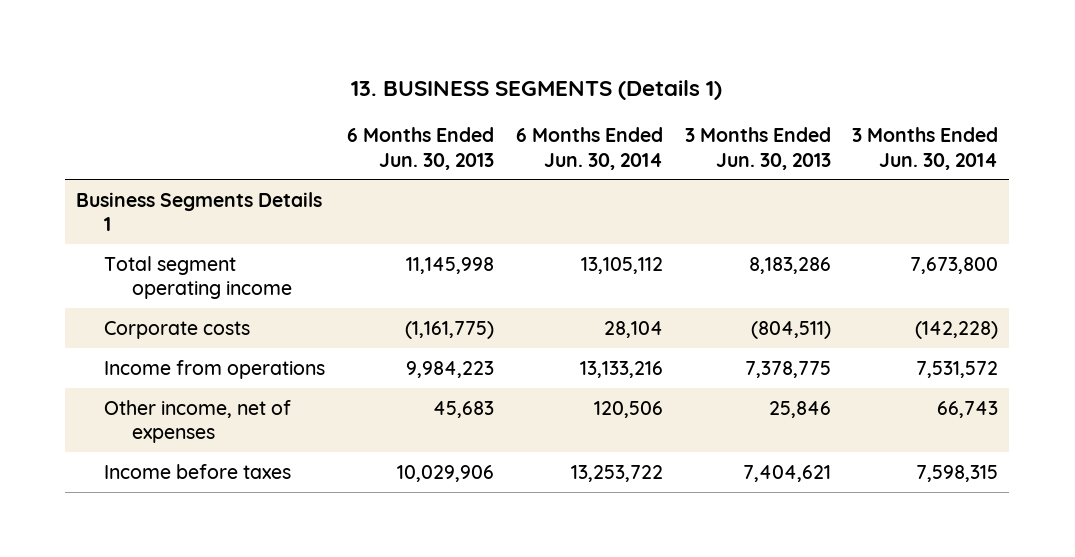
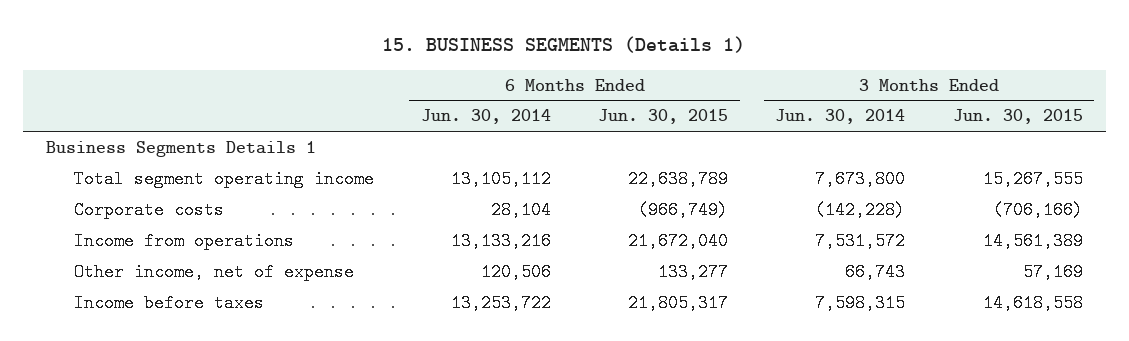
- 13. BUSINESS SEGMENTS (Details 1)
+ 15. BUSINESS SEGMENTS (Details 1)
- | 6 Months Ended Jun. 30, 2013 | 6 Months Ended Jun. 30, 2014 | 3 Months Ended Jun. 30, 2013 | 3 Months Ended Jun. 30, 2014
+ | 6 Months Ended Jun. 30, 2014 | 6 Months Ended Jun. 30, 2015 | 3 Months Ended Jun. 30, 2014 | 3 Months Ended Jun. 30, 2015
- Other income, net of expenses | 45,683 | 120,506 | 25,846 | 66,743
+ Other income, net of expense | 120,506 | 133,277 | 66,743 | 57,169

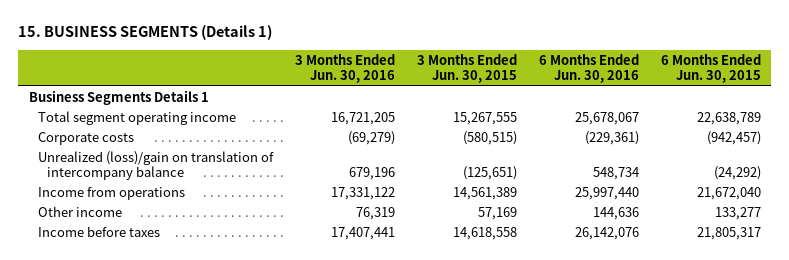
- | 6 Months Ended Jun. 30, 2014 | 6 Months Ended Jun. 30, 2015 | 3 Months Ended Jun. 30, 2014 | 3 Months Ended Jun. 30, 2015
+ | 3 Months Ended Jun. 30, 2016 | 3 Months Ended Jun. 30, 2015 | 6 Months Ended Jun. 30, 2016 | 6 Months Ended Jun. 30, 2015
- Corporate costs | 28,104 | (966,749) | (142,228) | (706,166)
+ Corporate costs | (69,279) | (580,515) | (229,361) | (942,457)
+ Unrealized (loss)/gain on translation of intercompany balance | 679,196 | (125,651) | 548,734 | (24,292)
- Other income, net of expense | 120,506 | 133,277 | 66,743 | 57,169
+ Other income | 76,319 | 57,169 | 144,636 | 133,277

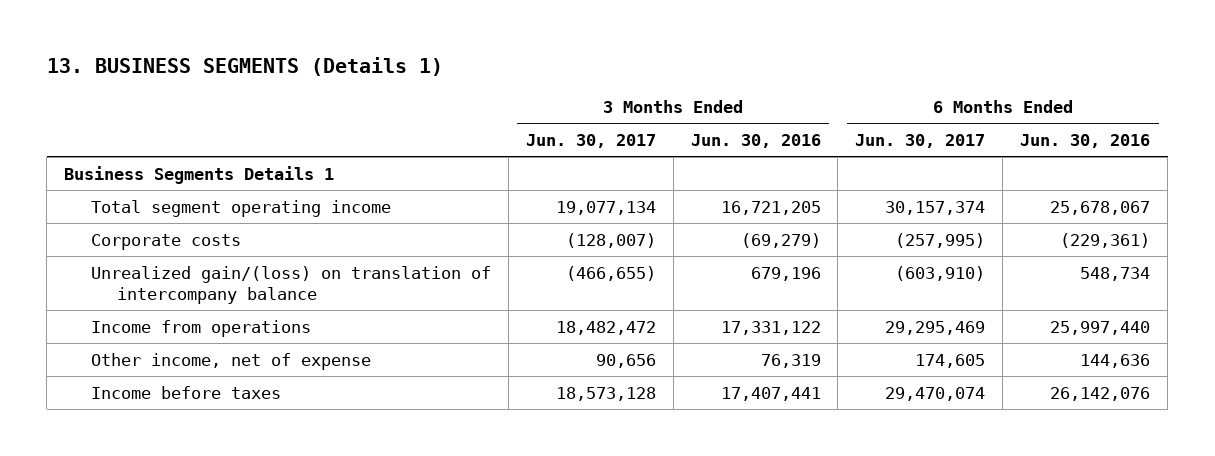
- 15. BUSINESS SEGMENTS (Details 1)
+ 13. BUSINESS SEGMENTS (Details 1)
- | 3 Months Ended Jun. 30, 2016 | 3 Months Ended Jun. 30, 2015 | 6 Months Ended Jun. 30, 2016 | 6 Months Ended Jun. 30, 2015
+ | 3 Months Ended Jun. 30, 2017 | 3 Months Ended Jun. 30, 2016 | 6 Months Ended Jun. 30, 2017 | 6 Months Ended Jun. 30, 2016
- Unrealized (loss)/gain on translation of intercompany balance | 679,196 | (125,651) | 548,734 | (24,292)
+ Unrealized gain/(loss) on translation of intercompany balance | (466,655) | 679,196 | (603,910) | 548,734
- Other income | 76,319 | 57,169 | 144,636 | 133,277
+ Other income, net of expense | 90,656 | 76,319 | 174,605 | 144,636

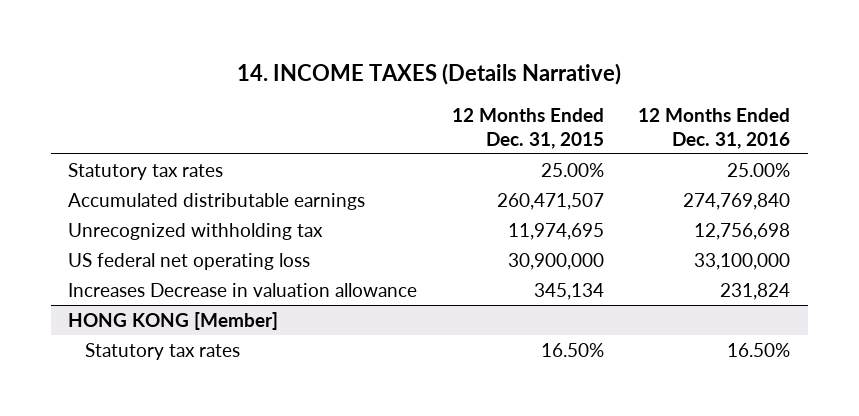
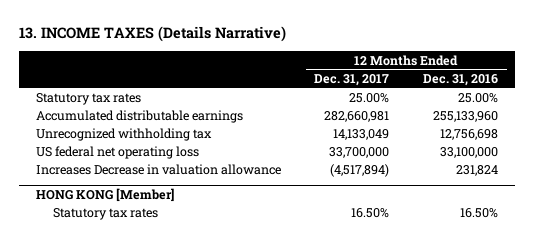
- 14. INCOME TAXES (Details Narrative)
+ 13. INCOME TAXES (Details Narrative)
- | 12 Months Ended Dec. 31, 2015 | 12 Months Ended Dec. 31, 2016
+ | 12 Months Ended Dec. 31, 2017 | 12 Months Ended Dec. 31, 2016
- Accumulated distributable earnings | 260,471,507 | 274,769,840
+ Accumulated distributable earnings | 282,660,981 | 255,133,960

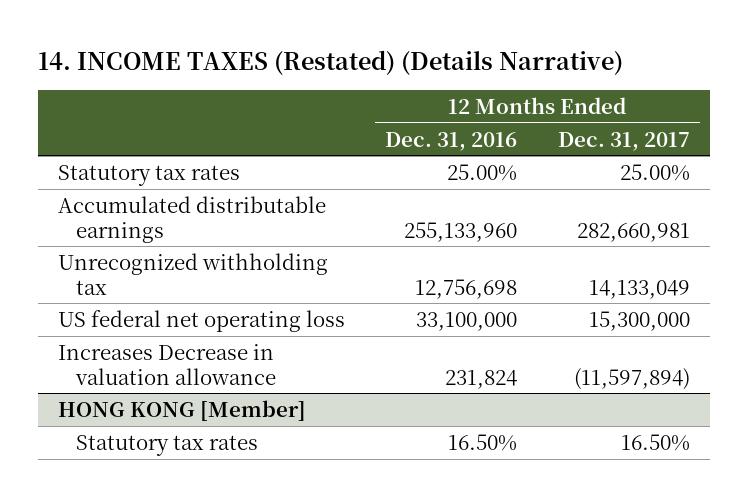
- 13. INCOME TAXES (Details Narrative)
+ 14. INCOME TAXES (Restated) (Details Narrative)
- | 12 Months Ended Dec. 31, 2017 | 12 Months Ended Dec. 31, 2016
+ | 12 Months Ended Dec. 31, 2016 | 12 Months Ended Dec. 31, 2017
- US federal net operating loss | 33,700,000 | 33,100,000
- Increases Decrease in valuation allowance | (4,517,894) | 231,824
+ US federal net operating loss | 33,100,000 | 15,300,000
+ Increases Decrease in valuation allowance | 231,824 | (11,597,894)

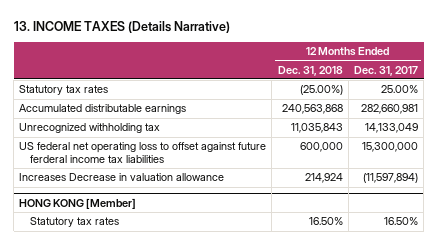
- 14. INCOME TAXES (Restated) (Details Narrative)
+ 13. INCOME TAXES (Details Narrative)
- | 12 Months Ended Dec. 31, 2016 | 12 Months Ended Dec. 31, 2017
+ | 12 Months Ended Dec. 31, 2018 | 12 Months Ended Dec. 31, 2017
- US federal net operating loss | 33,100,000 | 15,300,000
+ US federal net operating loss to offset against future ferderal income tax liabilities | 600,000 | 15,300,000

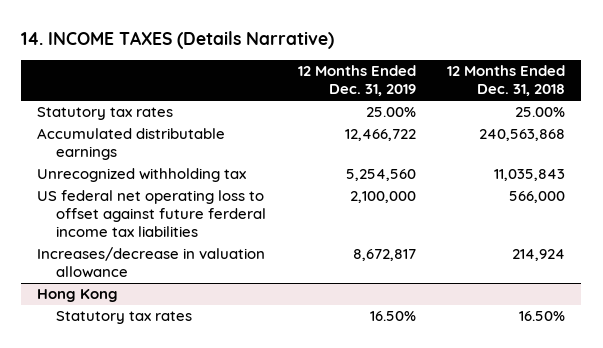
- 13. INCOME TAXES (Details Narrative)
+ 14. INCOME TAXES (Details Narrative)
- | 12 Months Ended Dec. 31, 2018 | 12 Months Ended Dec. 31, 2017
+ | 12 Months Ended Dec. 31, 2019 | 12 Months Ended Dec. 31, 2018
- Statutory tax rates | (25.00%) | 25.00%
+ Statutory tax rates | 25.00% | 25.00%
- US federal net operating loss to offset against future ferderal income tax liabilities | 600,000 | 15,300,000
- Increases Decrease in valuation allowance | 214,924 | (11,597,894)
- HONG KONG [Member]
+ US federal net operating loss to offset against future ferderal income tax liabilities | 2,100,000 | 566,000
+ Increases/decrease in valuation allowance | 8,672,817 | 214,924
+ Hong Kong

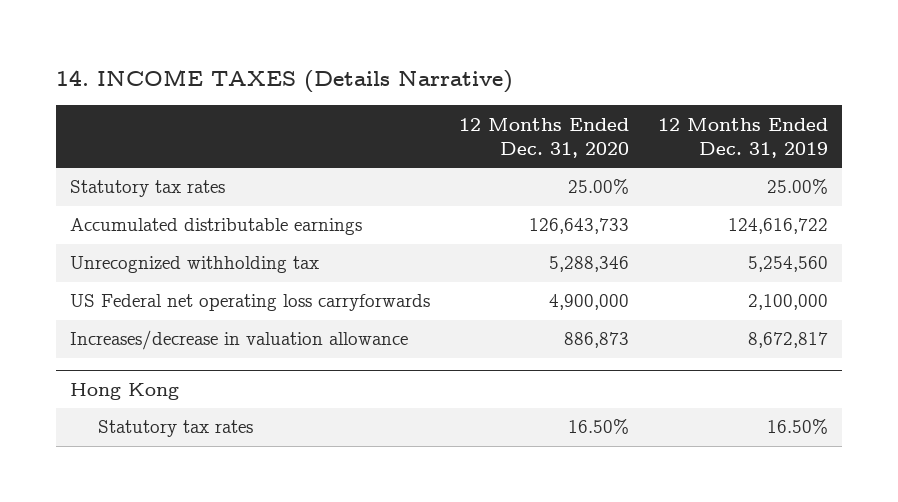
- | 12 Months Ended Dec. 31, 2019 | 12 Months Ended Dec. 31, 2018
+ | 12 Months Ended Dec. 31, 2020 | 12 Months Ended Dec. 31, 2019
- Accumulated distributable earnings | 12,466,722 | 240,563,868
+ Accumulated distributable earnings | 126,643,733 | 124,616,722
- US federal net operating loss to offset against future ferderal income tax liabilities | 2,100,000 | 566,000
+ US Federal net operating loss carryforwards | 4,900,000 | 2,100,000

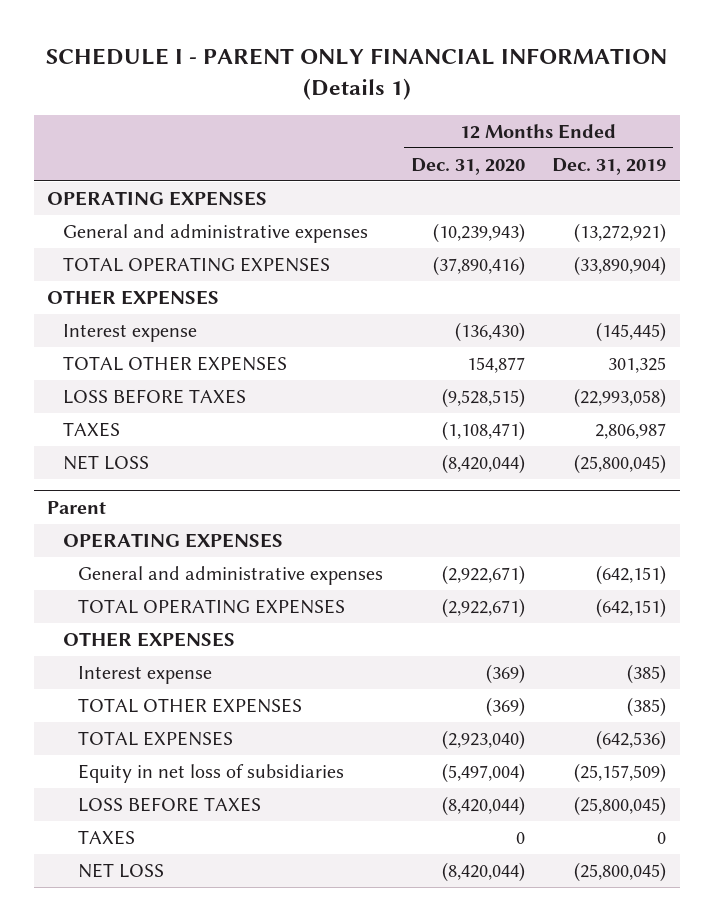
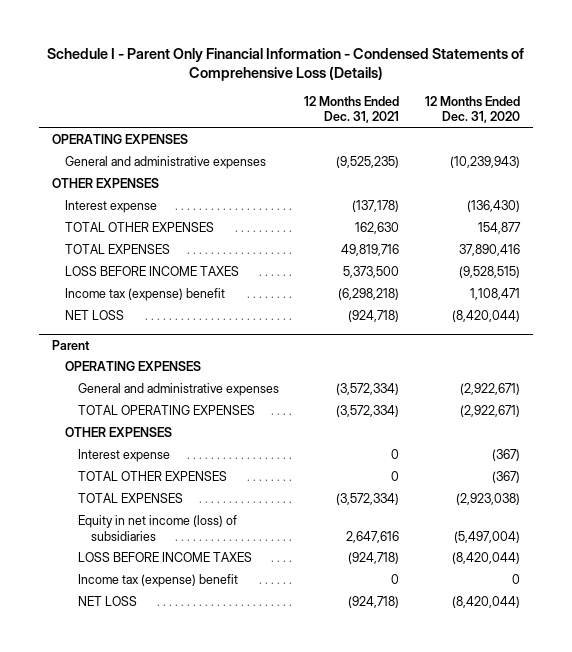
- SCHEDULE I - PARENT ONLY FINANCIAL INFORMATION (Details 1)
+ Schedule I - Parent Only Financial Information - Condensed Statements of Comprehensive Loss (Details)
- | 12 Months Ended Dec. 31, 2020 | 12 Months Ended Dec. 31, 2019
+ | 12 Months Ended Dec. 31, 2021 | 12 Months Ended Dec. 31, 2020
- TOTAL OPERATING EXPENSES | (37,890,416) | (33,890,904)
- LOSS BEFORE TAXES | (9,528,515) | (22,993,058)
- TAXES | (1,108,471) | 2,806,987
+ TOTAL EXPENSES | 49,819,716 | 37,890,416
+ LOSS BEFORE INCOME TAXES | 5,373,500 | (9,528,515)
+ Income tax (expense) benefit | (6,298,218) | 1,108,471
@ Parent
- Interest expense | (369) | (385)
- TOTAL OTHER EXPENSES | (369) | (385)
- TOTAL EXPENSES | (2,923,040) | (642,536)
- Equity in net loss of subsidiaries | (5,497,004) | (25,157,509)
- LOSS BEFORE TAXES | (8,420,044) | (25,800,045)
- TAXES | 0 | 0
+ Interest expense | 0 | (367)
+ TOTAL OTHER EXPENSES | 0 | (367)
+ TOTAL EXPENSES | (3,572,334) | (2,923,038)
+ Equity in net income (loss) of subsidiaries | 2,647,616 | (5,497,004)
+ LOSS BEFORE INCOME TAXES | (924,718) | (8,420,044)
+ Income tax (expense) benefit | 0 | 0

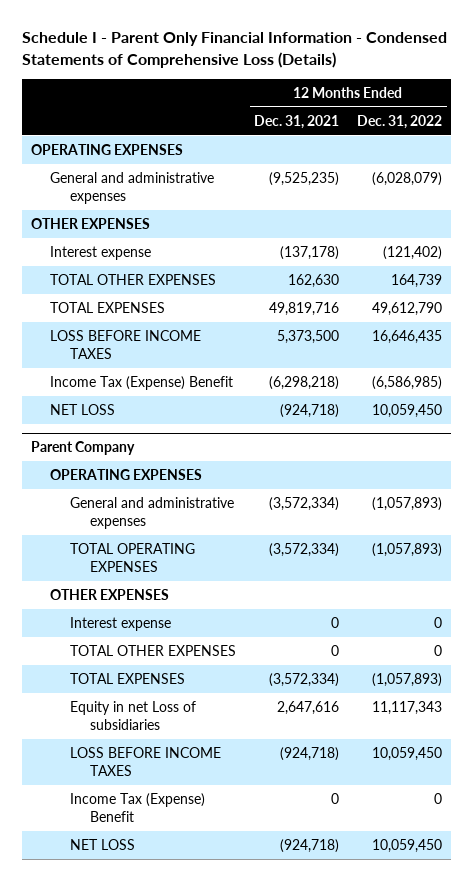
- | 12 Months Ended Dec. 31, 2021 | 12 Months Ended Dec. 31, 2020
+ | 12 Months Ended Dec. 31, 2021 | 12 Months Ended Dec. 31, 2022
- Income tax (expense) benefit | (6,298,218) | 1,108,471
+ Income Tax (Expense) Benefit | (6,298,218) | (6,586,985)
- Parent
+ Parent Company
- Equity in net income (loss) of subsidiaries | 2,647,616 | (5,497,004)
+ Equity in net Loss of subsidiaries | 2,647,616 | 11,117,343
- Income tax (expense) benefit | 0 | 0
+ Income Tax (Expense) Benefit | 0 | 0

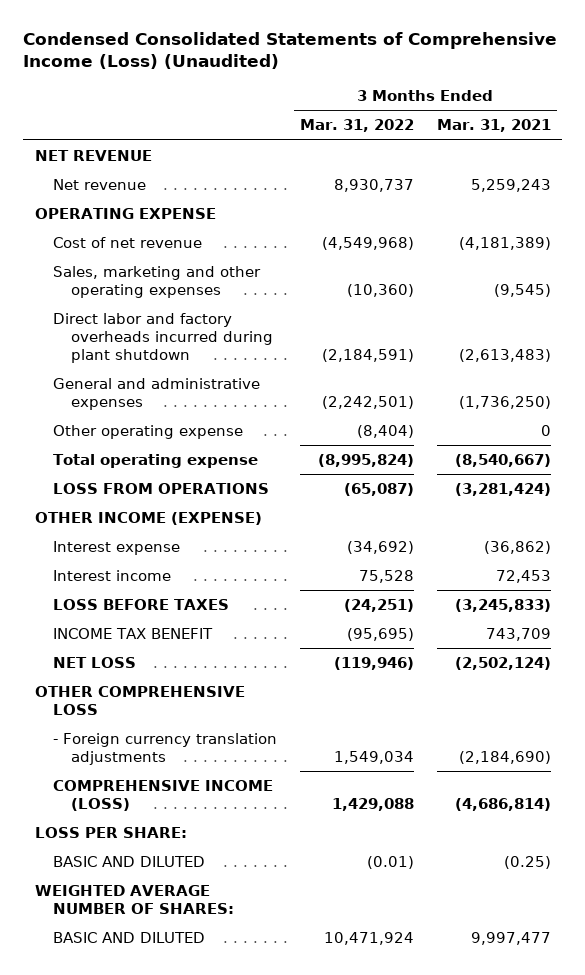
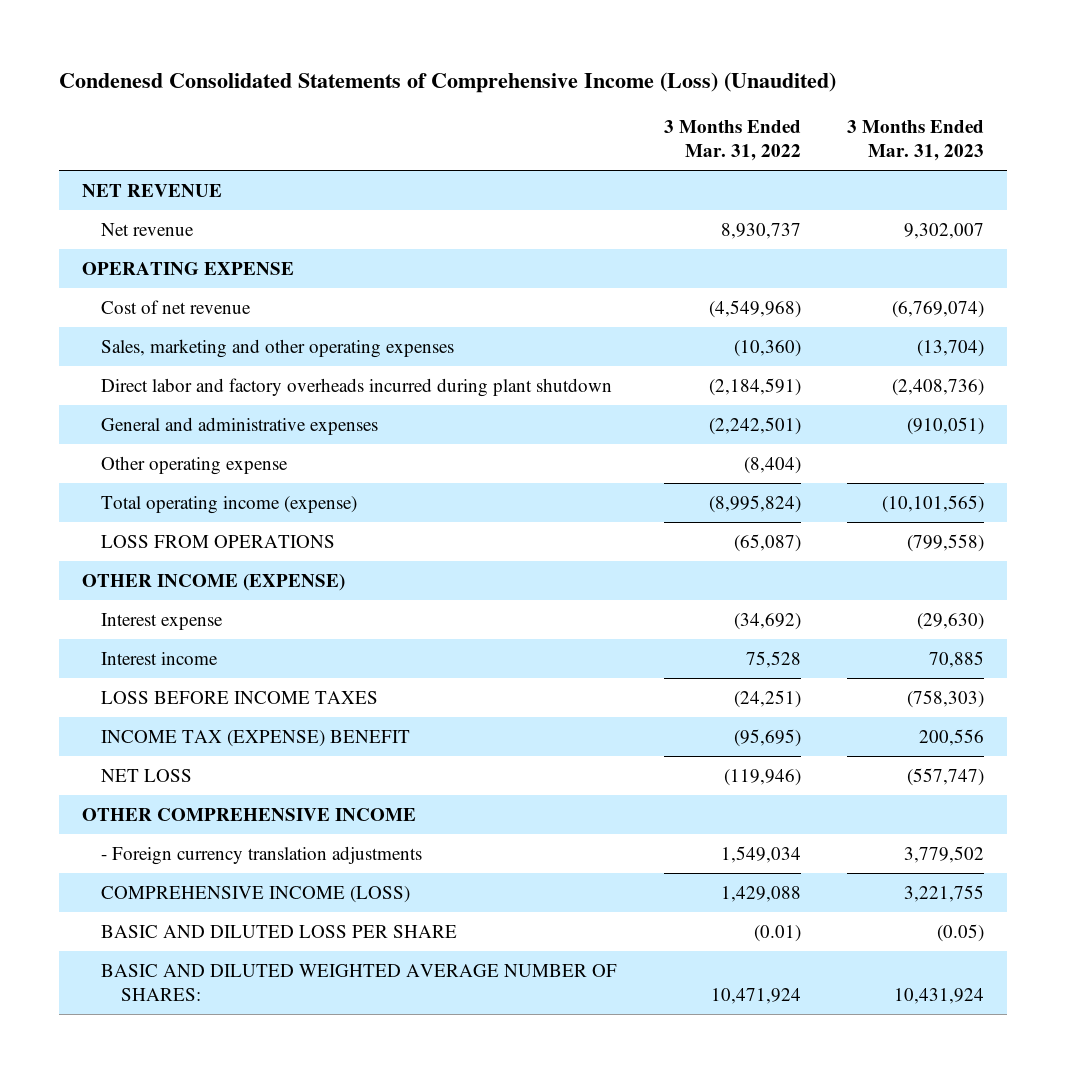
- Condensed Consolidated Statements of Comprehensive Income (Loss) (Unaudited)
+ Condenesd Consolidated Statements of Comprehensive Income (Loss) (Unaudited)
- | 3 Months Ended Mar. 31, 2022 | 3 Months Ended Mar. 31, 2021
+ | 3 Months Ended Mar. 31, 2022 | 3 Months Ended Mar. 31, 2023
- Total operating expense | (8,995,824) | (8,540,667)
+ Total operating income (expense) | (8,995,824) | (10,101,565)
- LOSS BEFORE TAXES | (24,251) | (3,245,833)
- INCOME TAX BENEFIT | (95,695) | 743,709
+ LOSS BEFORE INCOME TAXES | (24,251) | (758,303)
+ INCOME TAX (EXPENSE) BENEFIT | (95,695) | 200,556
- OTHER COMPREHENSIVE LOSS
+ OTHER COMPREHENSIVE INCOME
- LOSS PER SHARE:
- BASIC AND DILUTED | (0.01) | (0.25)
- WEIGHTED AVERAGE NUMBER OF SHARES:
- BASIC AND DILUTED | 10,471,924 | 9,997,477
+ BASIC AND DILUTED LOSS PER SHARE | (0.01) | (0.05)
+ BASIC AND DILUTED WEIGHTED AVERAGE NUMBER OF SHARES: | 10,471,924 | 10,431,924

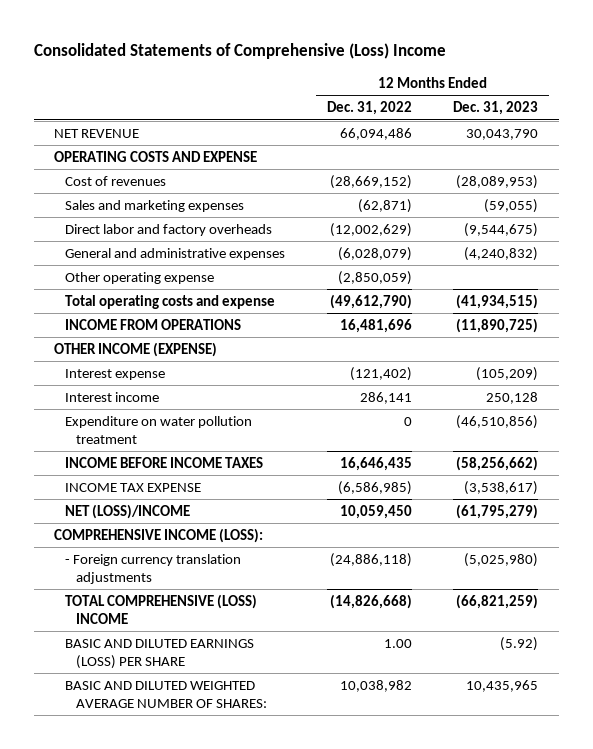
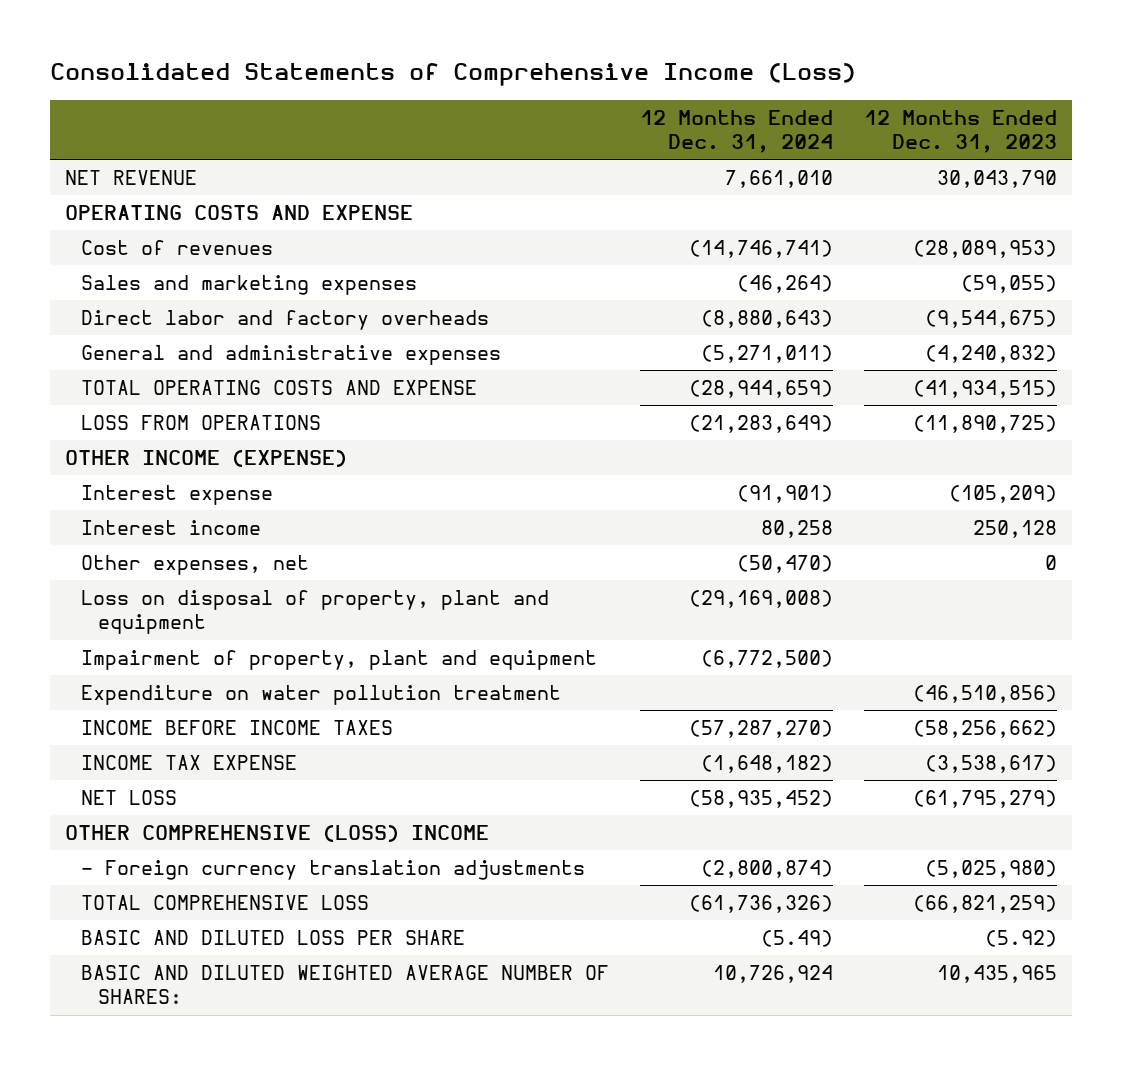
- Consolidated Statements of Comprehensive (Loss) Income
+ Consolidated Statements of Comprehensive Income (Loss)
- | 12 Months Ended Dec. 31, 2022 | 12 Months Ended Dec. 31, 2023
+ | 12 Months Ended Dec. 31, 2024 | 12 Months Ended Dec. 31, 2023
- Other operating expense | (2,850,059) |
- Total operating costs and expense | (49,612,790) | (41,934,515)
- INCOME FROM OPERATIONS | 16,481,696 | (11,890,725)
+ TOTAL OPERATING COSTS AND EXPENSE | (28,944,659) | (41,934,515)
+ LOSS FROM OPERATIONS | (21,283,649) | (11,890,725)
+ Other expenses, net | (50,470) | 0
+ Loss on disposal of property, plant and equipment | (29,169,008) |
+ Impairment of property, plant and equipment | (6,772,500) |
- NET (LOSS)/INCOME | 10,059,450 | (61,795,279)
- COMPREHENSIVE INCOME (LOSS):
+ NET LOSS | (58,935,452) | (61,795,279)
+ OTHER COMPREHENSIVE (LOSS) INCOME
- TOTAL COMPREHENSIVE (LOSS) INCOME | (14,826,668) | (66,821,259)
- BASIC AND DILUTED EARNINGS (LOSS) PER SHARE | 1.00 | (5.92)
+ TOTAL COMPREHENSIVE LOSS | (61,736,326) | (66,821,259)
+ BASIC AND DILUTED LOSS PER SHARE | (5.49) | (5.92)

